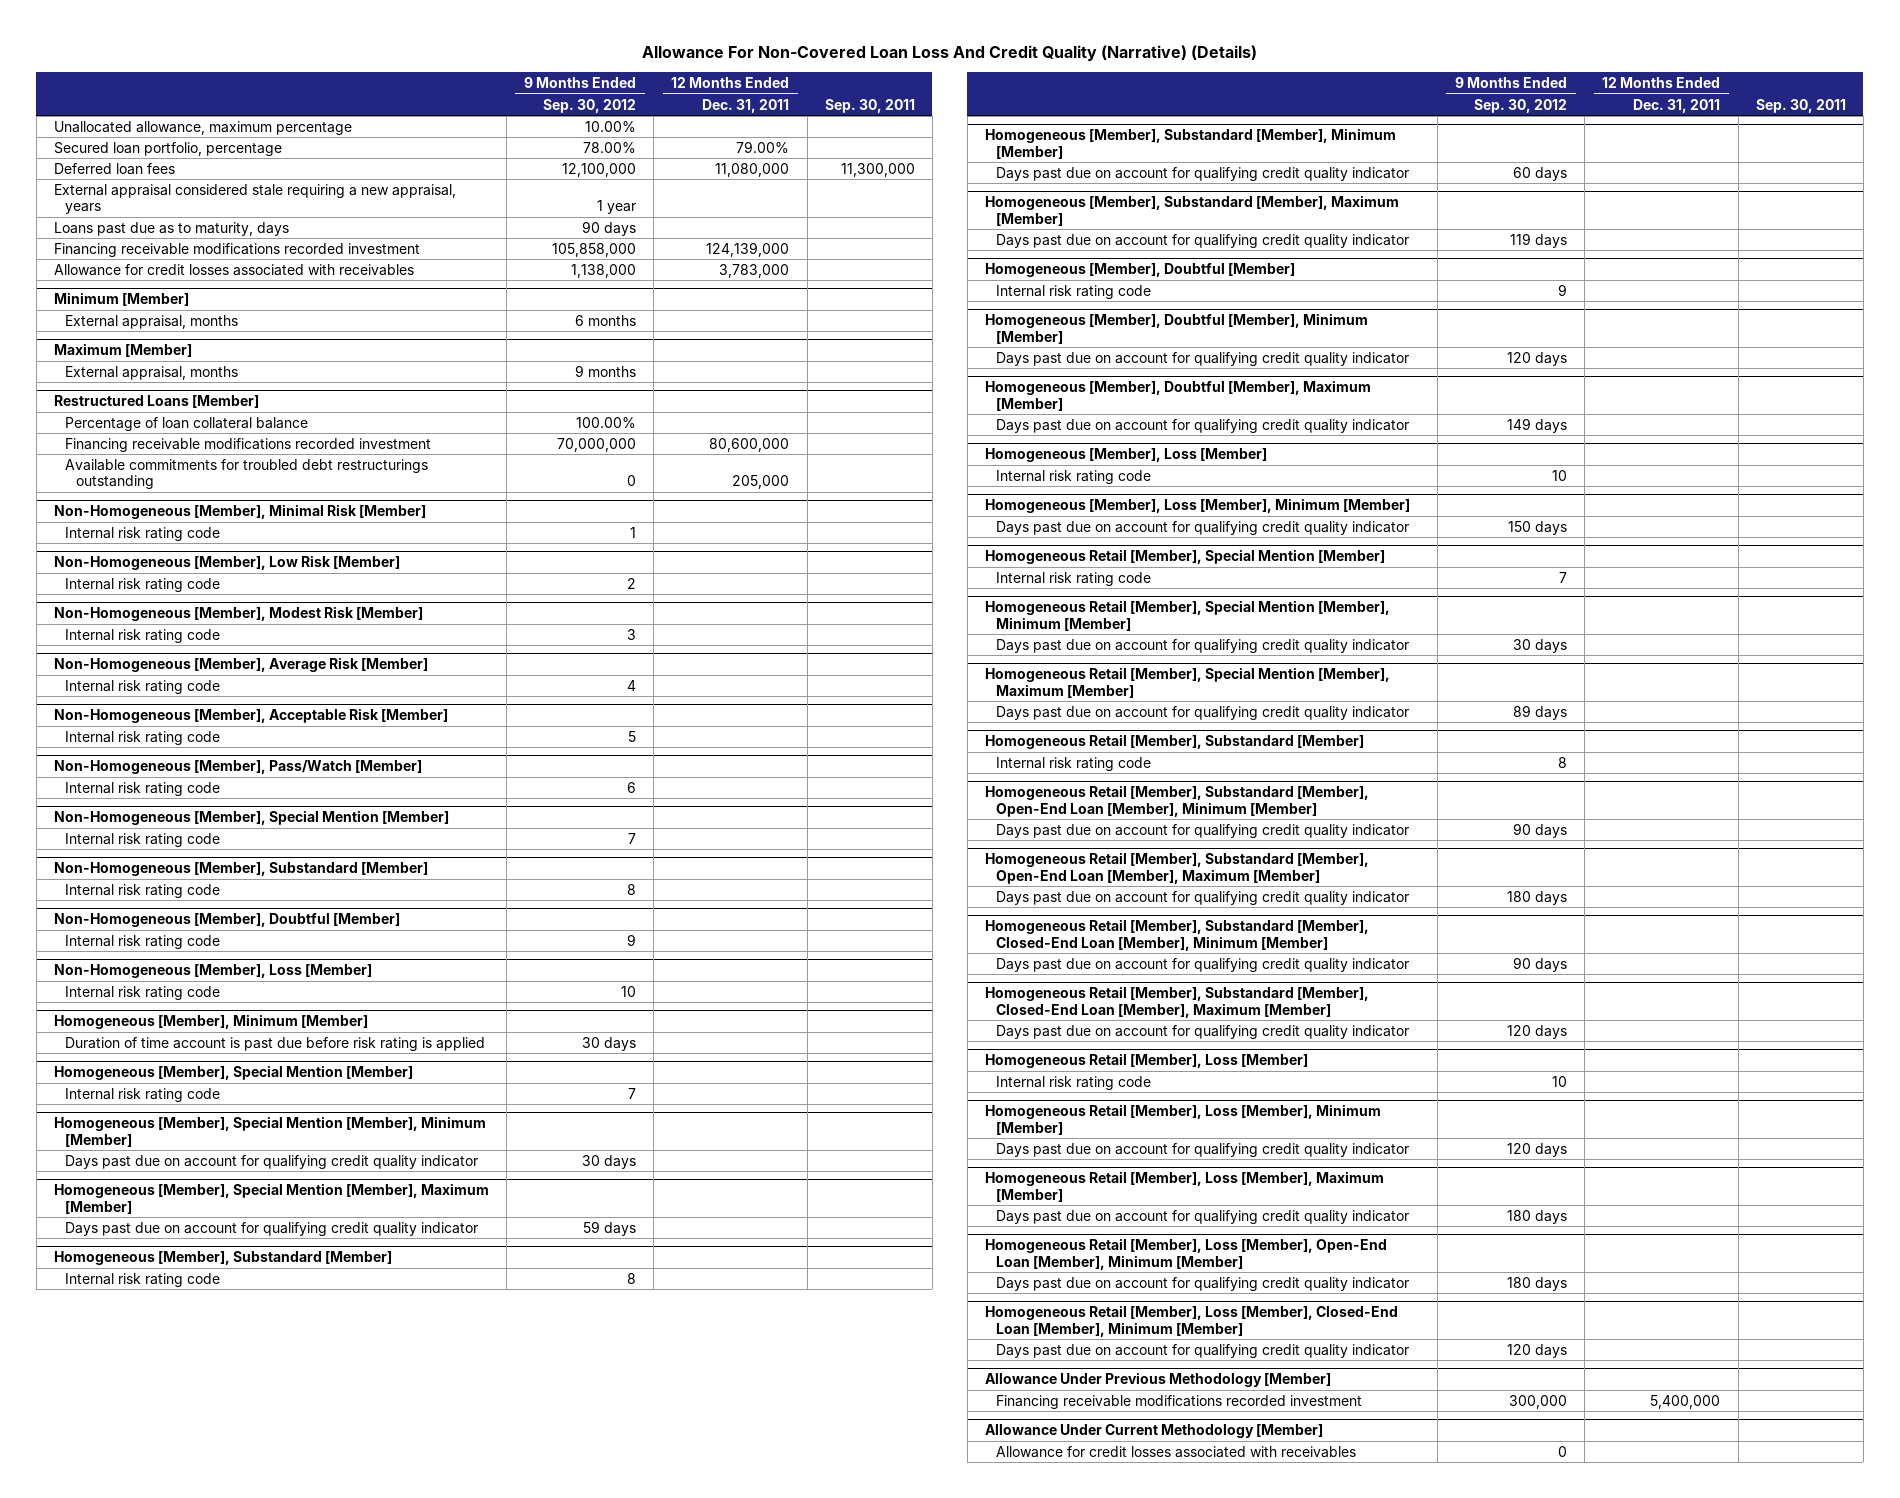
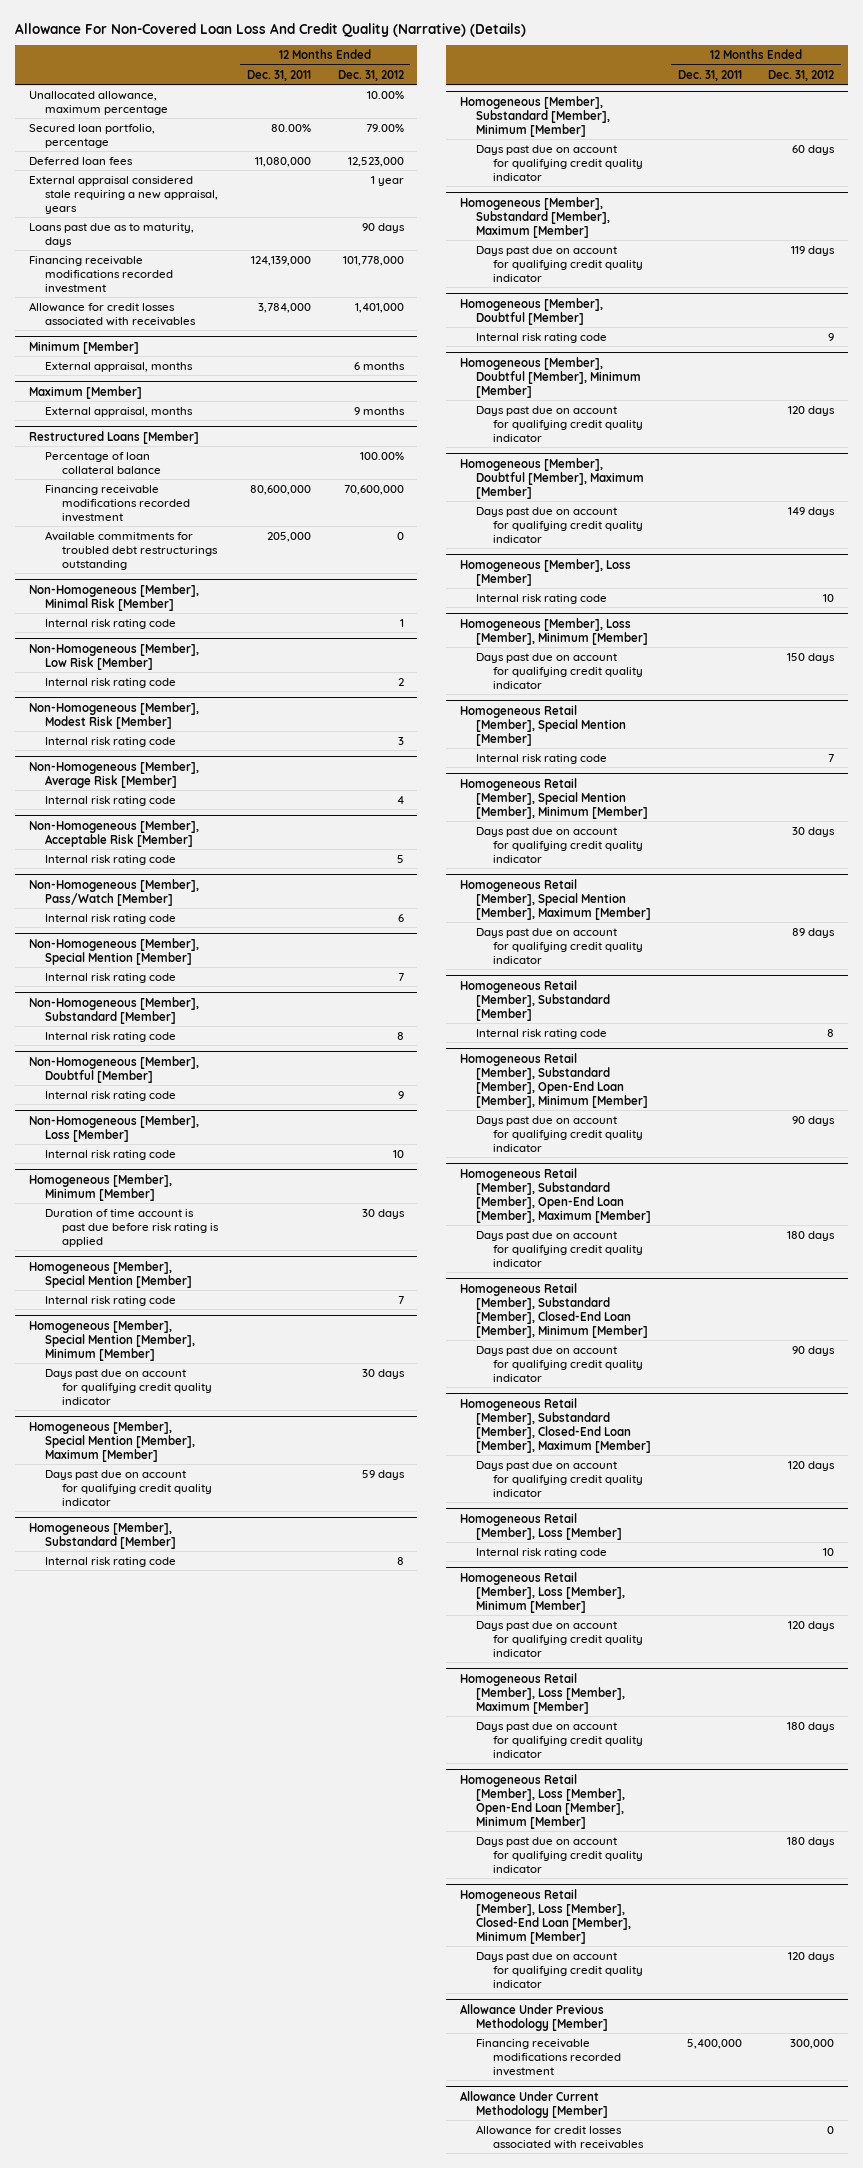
- | 9 Months Ended Sep. 30, 2012 | 12 Months Ended Dec. 31, 2011 | Sep. 30, 2011
+ | 12 Months Ended Dec. 31, 2011 | 12 Months Ended Dec. 31, 2012
- Secured loan portfolio, percentage | 78.00% | 79.00% |
+ Secured loan portfolio, percentage | 80.00% | 79.00%
- Allowance for credit losses associated with receivables | 1,138,000 | 3,783,000 |
+ Allowance for credit losses associated with receivables | 3,784,000 | 1,401,000

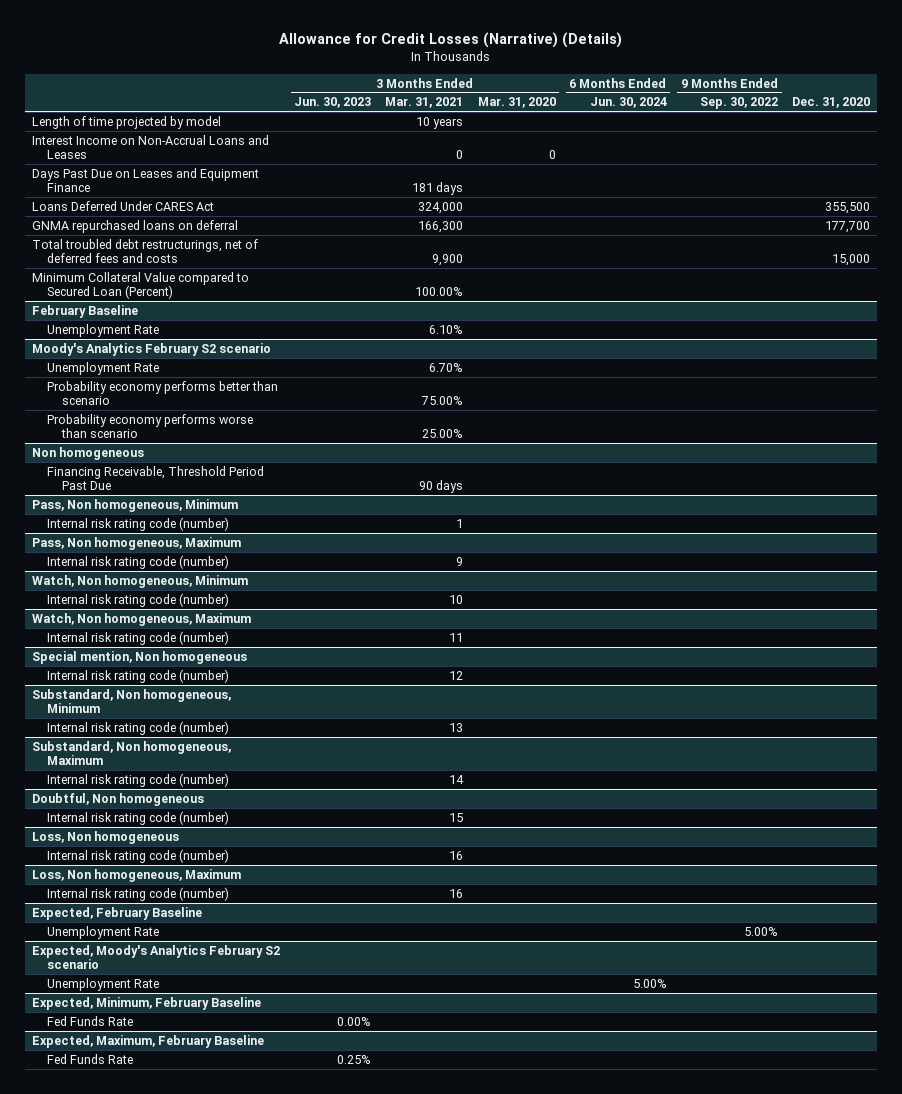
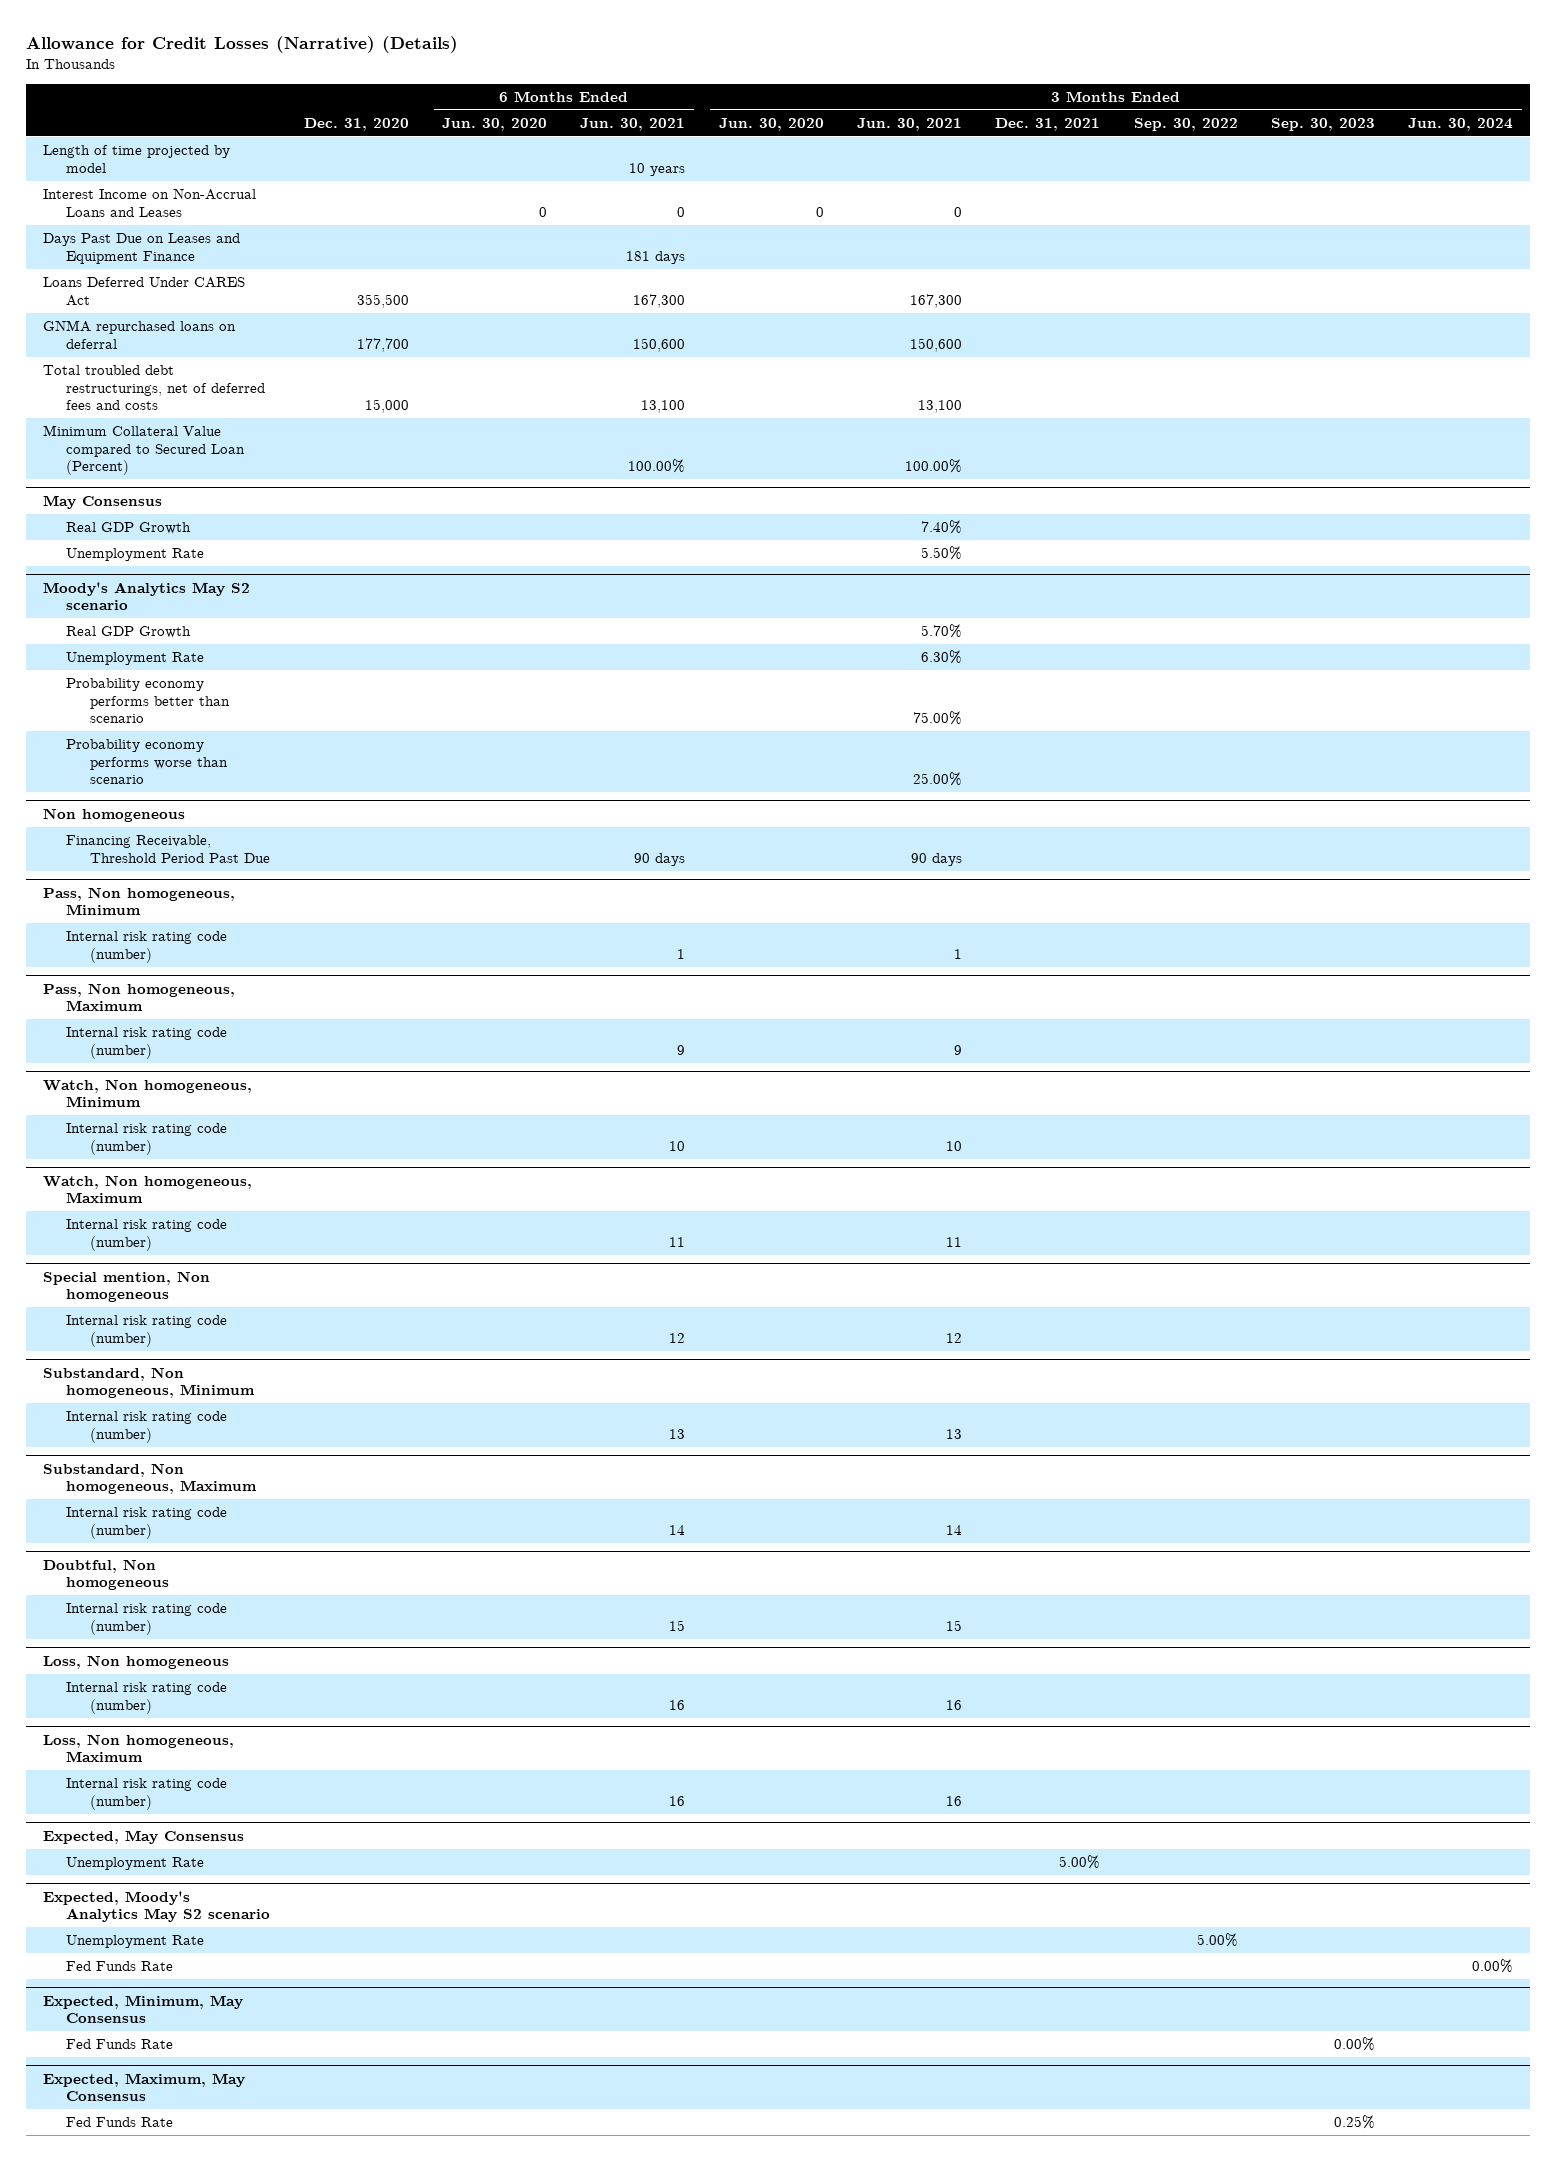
- | 3 Months Ended Jun. 30, 2023 | 3 Months Ended Mar. 31, 2021 | 3 Months Ended Mar. 31, 2020 | 6 Months Ended Jun. 30, 2024 | 9 Months Ended Sep. 30, 2022 | Dec. 31, 2020
+ | Dec. 31, 2020 | 6 Months Ended Jun. 30, 2020 | 6 Months Ended Jun. 30, 2021 | 3 Months Ended Jun. 30, 2020 | 3 Months Ended Jun. 30, 2021 | 3 Months Ended Dec. 31, 2021 | 3 Months Ended Sep. 30, 2022 | 3 Months Ended Sep. 30, 2023 | 3 Months Ended Jun. 30, 2024
- February Baseline
+ May Consensus
+ Real GDP Growth | | | | | 7.40% | | | |
- Moody's Analytics February S2 scenario
+ Moody's Analytics May S2 scenario
+ Real GDP Growth | | | | | 5.70% | | | |
- Expected, February Baseline
- Unemployment Rate | | | | | 5.00% |
- Expected, Moody's Analytics February S2 scenario
+ Expected, May Consensus
+ Unemployment Rate | | | | | | 5.00% | | |
+ Expected, Moody's Analytics May S2 scenario
- Expected, Minimum, February Baseline
- Fed Funds Rate | 0.00% | | | | |
- Expected, Maximum, February Baseline
- Fed Funds Rate | 0.25% | | | | |
+ Fed Funds Rate | | | | | | | | | 0.00%
+ Expected, Minimum, May Consensus
+ Fed Funds Rate | | | | | | | | 0.00% |
+ Expected, Maximum, May Consensus
+ Fed Funds Rate | | | | | | | | 0.25% |

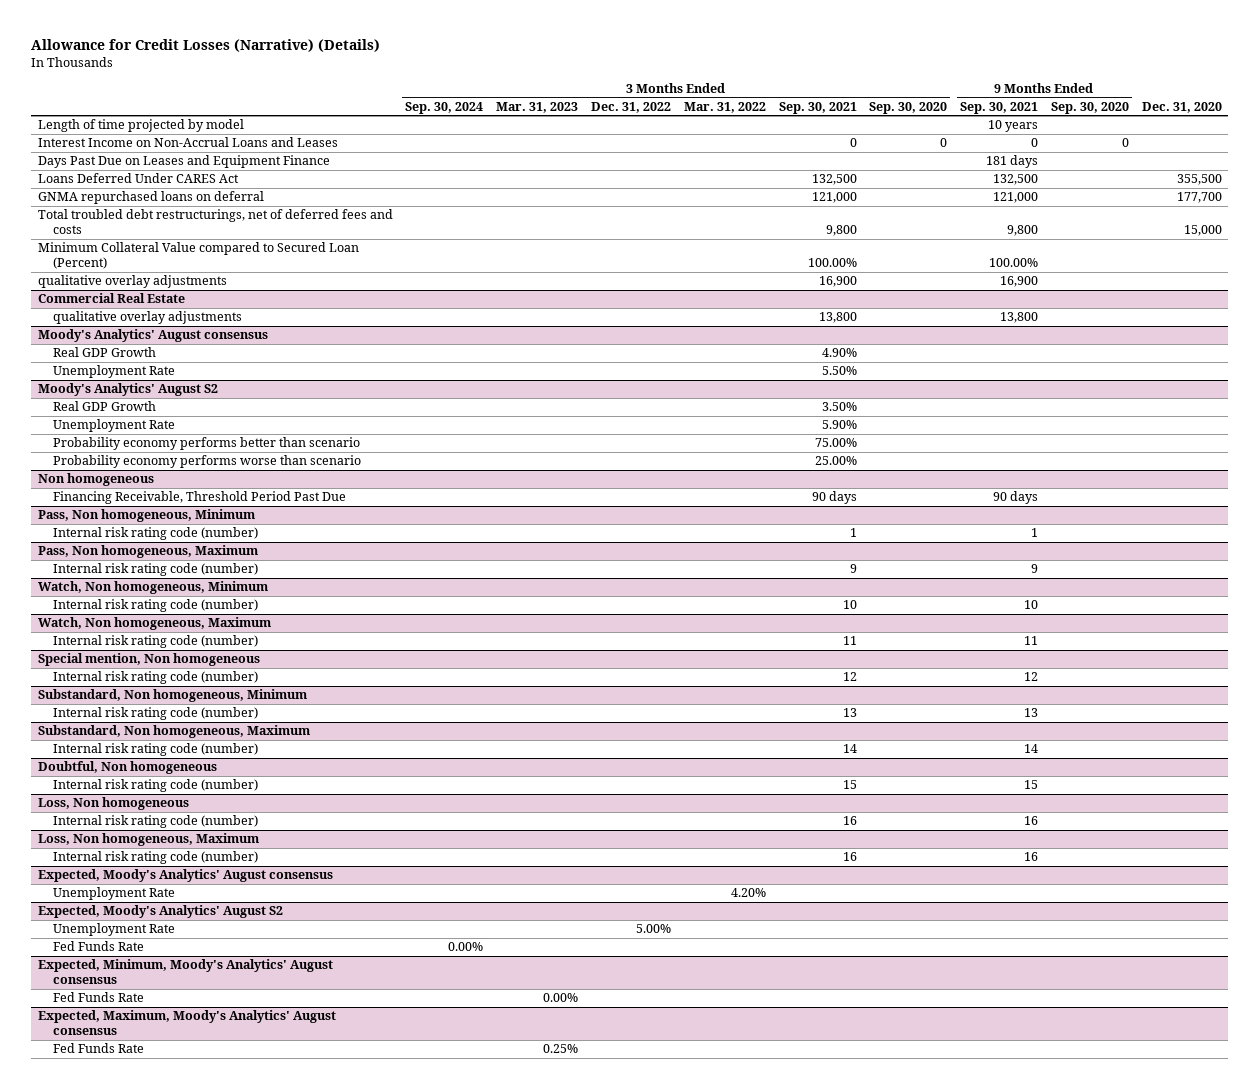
- | Dec. 31, 2020 | 6 Months Ended Jun. 30, 2020 | 6 Months Ended Jun. 30, 2021 | 3 Months Ended Jun. 30, 2020 | 3 Months Ended Jun. 30, 2021 | 3 Months Ended Dec. 31, 2021 | 3 Months Ended Sep. 30, 2022 | 3 Months Ended Sep. 30, 2023 | 3 Months Ended Jun. 30, 2024
+ | 3 Months Ended Sep. 30, 2024 | 3 Months Ended Mar. 31, 2023 | 3 Months Ended Dec. 31, 2022 | 3 Months Ended Mar. 31, 2022 | 3 Months Ended Sep. 30, 2021 | 3 Months Ended Sep. 30, 2020 | 9 Months Ended Sep. 30, 2021 | 9 Months Ended Sep. 30, 2020 | Dec. 31, 2020
- May Consensus
+ qualitative overlay adjustments | | | | | 16,900 | | 16,900 | |
+ Commercial Real Estate
+ qualitative overlay adjustments | | | | | 13,800 | | 13,800 | |
+ Moody's Analytics' August consensus
- Moody's Analytics May S2 scenario
+ Moody's Analytics' August S2
- Expected, May Consensus
- Unemployment Rate | | | | | | 5.00% | | |
- Expected, Moody's Analytics May S2 scenario
+ Expected, Moody's Analytics' August consensus
+ Unemployment Rate | | | | 4.20% | | | | |
+ Expected, Moody's Analytics' August S2
- Expected, Minimum, May Consensus
- Fed Funds Rate | | | | | | | | 0.00% |
- Expected, Maximum, May Consensus
- Fed Funds Rate | | | | | | | | 0.25% |
+ Expected, Minimum, Moody's Analytics' August consensus
+ Fed Funds Rate | | 0.00% | | | | | | |
+ Expected, Maximum, Moody's Analytics' August consensus
+ Fed Funds Rate | | 0.25% | | | | | | |

